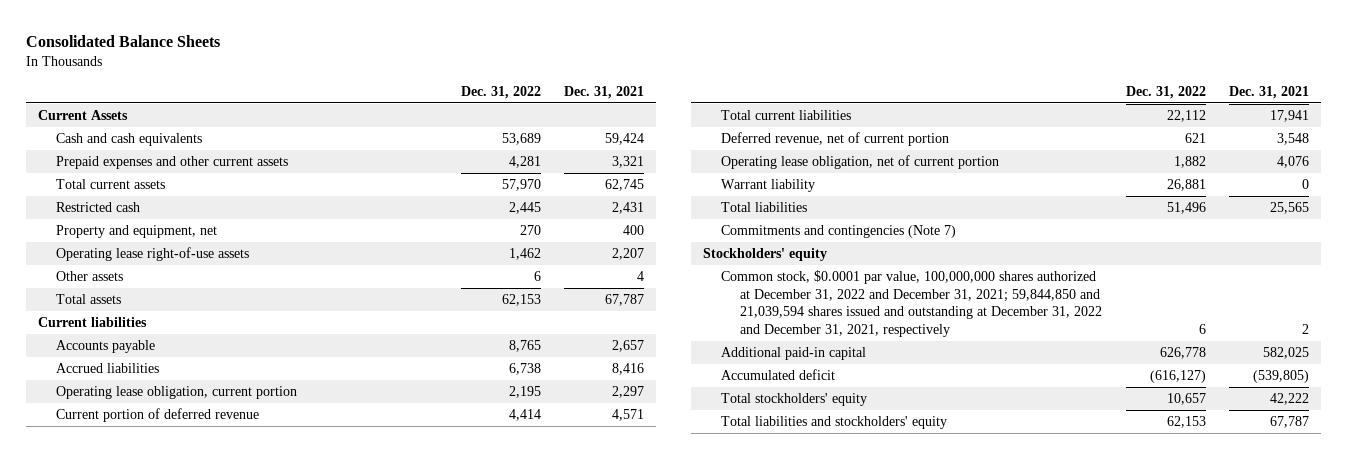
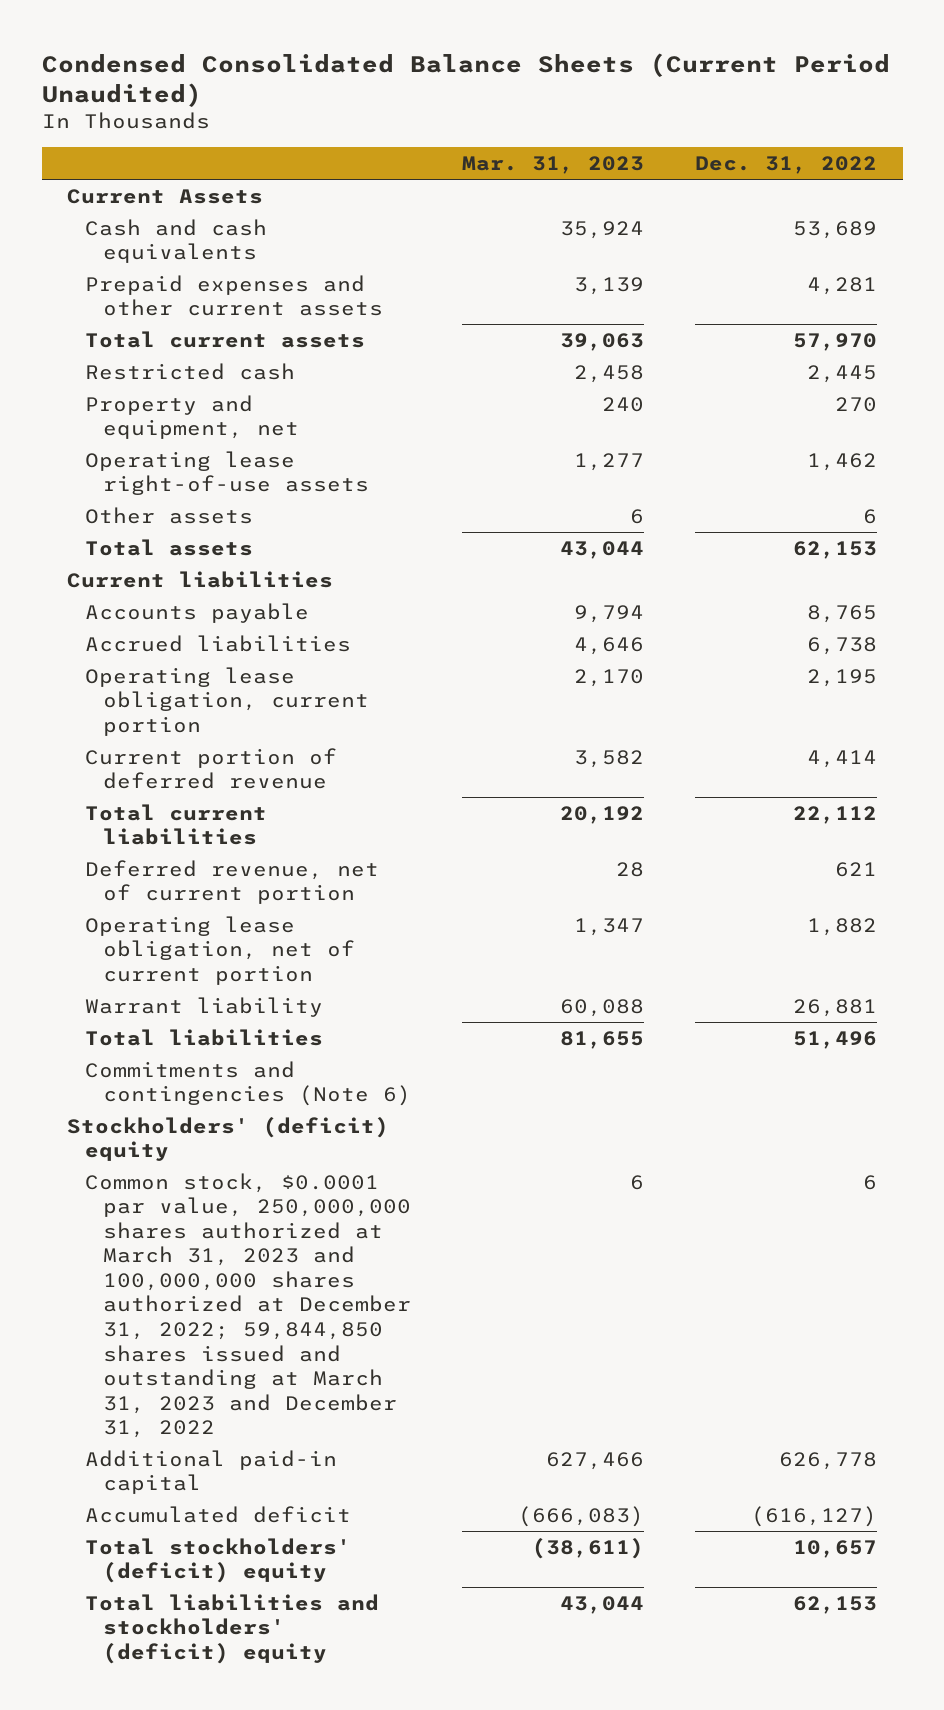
- Consolidated Balance Sheets
+ Condensed Consolidated Balance Sheets (Current Period Unaudited)
- | Dec. 31, 2022 | Dec. 31, 2021
+ | Mar. 31, 2023 | Dec. 31, 2022
- Commitments and contingencies (Note 7)
- Stockholders' equity
- Common stock, $0.0001 par value, 100,000,000 shares authorized at December 31, 2022 and December 31, 2021; 59,844,850 and 21,039,594 shares issued and outstanding at December 31, 2022 and December 31, 2021, respectively | 6 | 2
+ Commitments and contingencies (Note 6)
+ Stockholders' (deficit) equity
+ Common stock, $0.0001 par value, 250,000,000 shares authorized at March 31, 2023 and 100,000,000 shares authorized at December 31, 2022; 59,844,850 shares issued and outstanding at March 31, 2023 and December 31, 2022 | 6 | 6
- Total stockholders' equity | 10,657 | 42,222
- Total liabilities and stockholders' equity | 62,153 | 67,787
+ Total stockholders' (deficit) equity | (38,611) | 10,657
+ Total liabilities and stockholders' (deficit) equity | 43,044 | 62,153

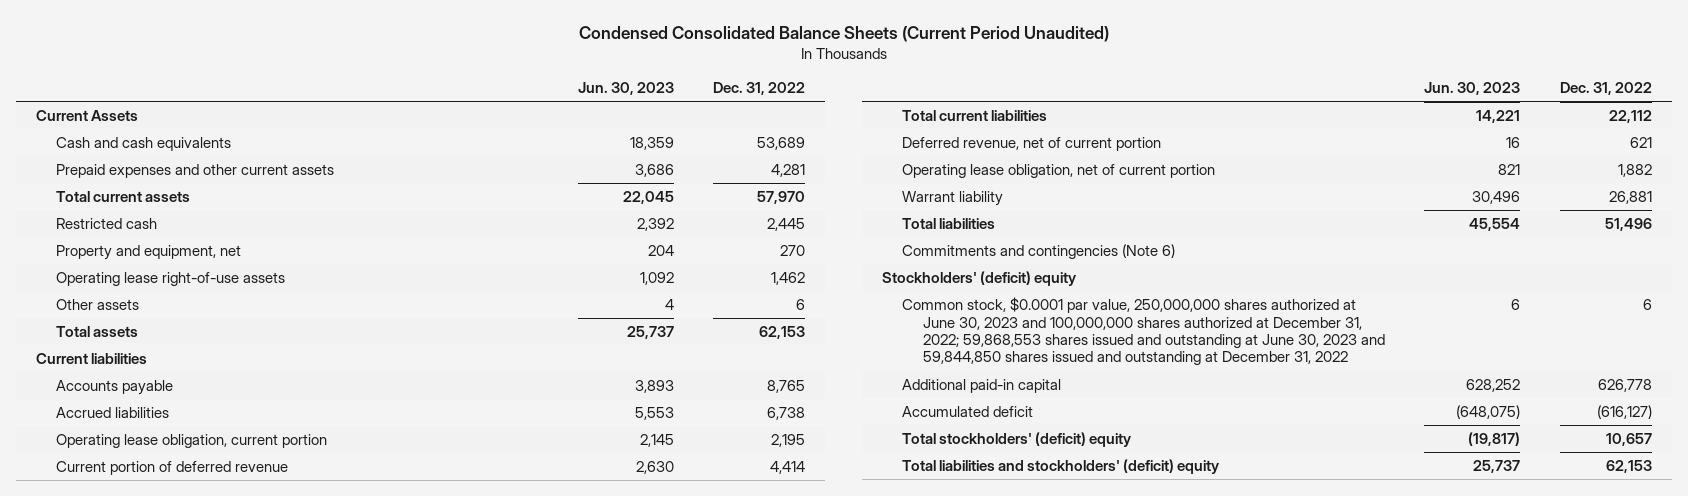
- | Mar. 31, 2023 | Dec. 31, 2022
+ | Jun. 30, 2023 | Dec. 31, 2022
- Common stock, $0.0001 par value, 250,000,000 shares authorized at March 31, 2023 and 100,000,000 shares authorized at December 31, 2022; 59,844,850 shares issued and outstanding at March 31, 2023 and December 31, 2022 | 6 | 6
+ Common stock, $0.0001 par value, 250,000,000 shares authorized at June 30, 2023 and 100,000,000 shares authorized at December 31, 2022; 59,868,553 shares issued and outstanding at June 30, 2023 and 59,844,850 shares issued and outstanding at December 31, 2022 | 6 | 6

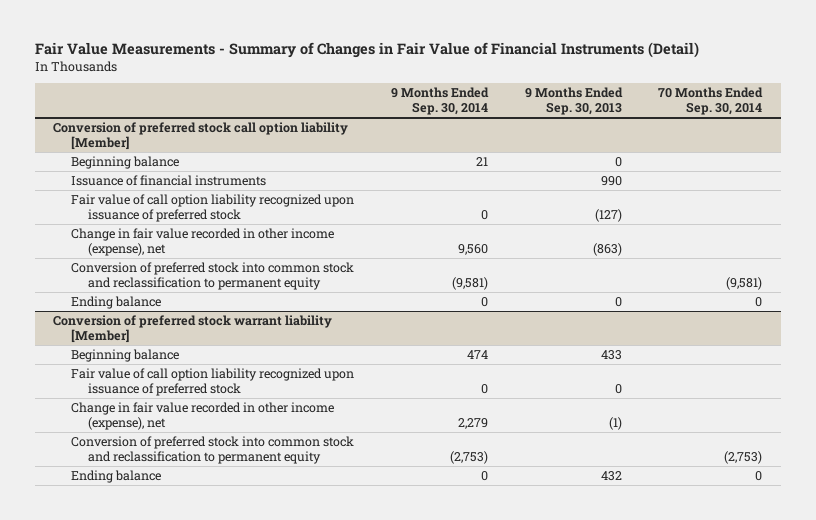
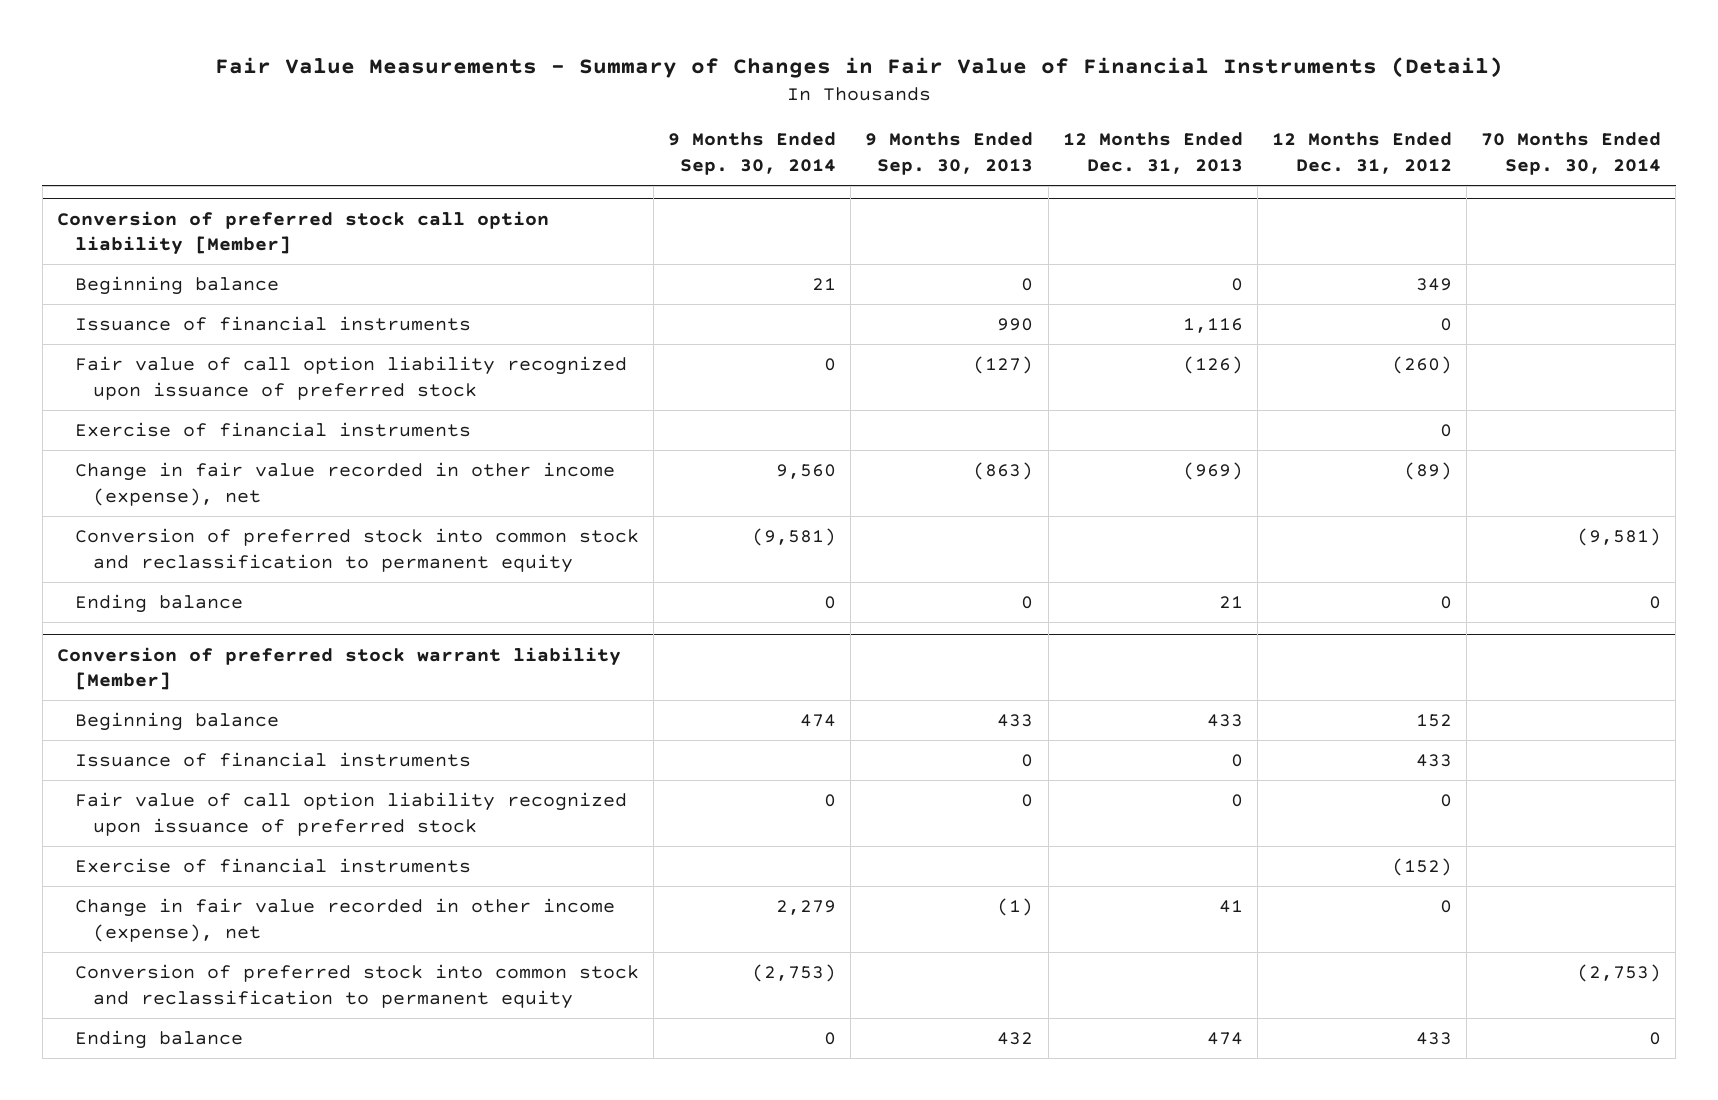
- | 9 Months Ended Sep. 30, 2014 | 9 Months Ended Sep. 30, 2013 | 70 Months Ended Sep. 30, 2014
+ | 9 Months Ended Sep. 30, 2014 | 9 Months Ended Sep. 30, 2013 | 12 Months Ended Dec. 31, 2013 | 12 Months Ended Dec. 31, 2012 | 70 Months Ended Sep. 30, 2014
@ Conversion of preferred stock call option liability [Member]
+ Exercise of financial instruments | | | | 0 |
@ Conversion of preferred stock warrant liability [Member]
+ Issuance of financial instruments | | 0 | 0 | 433 |
+ Exercise of financial instruments | | | | (152) |

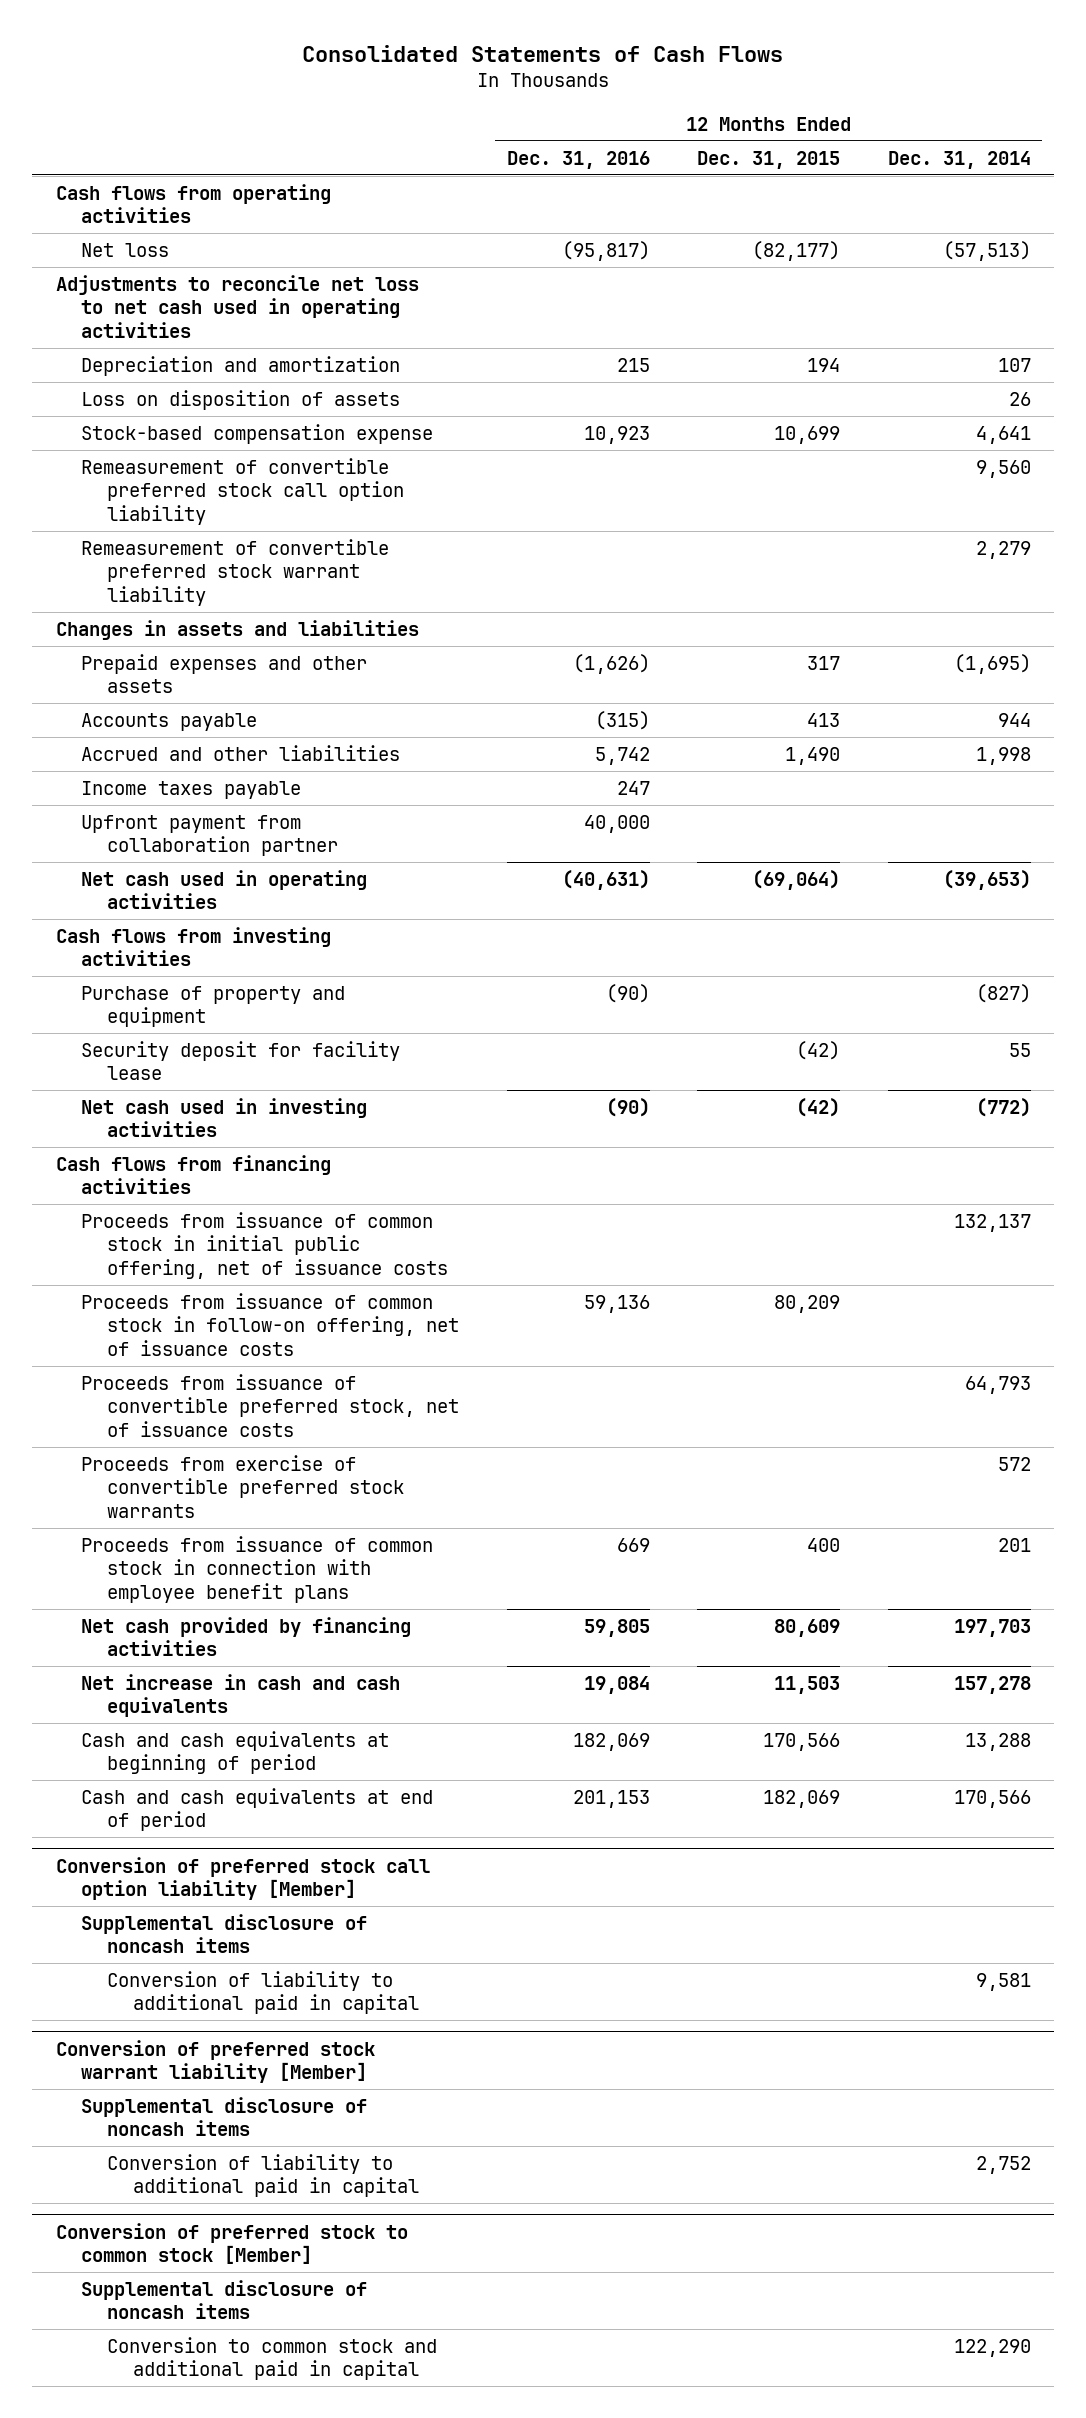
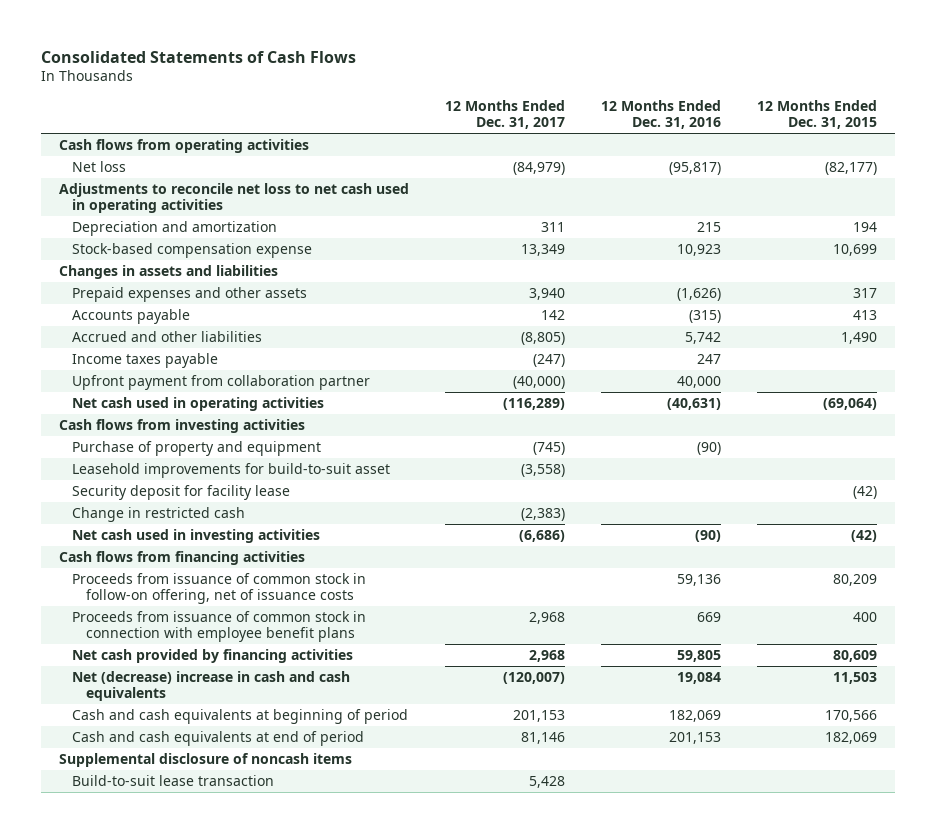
- | 12 Months Ended Dec. 31, 2016 | 12 Months Ended Dec. 31, 2015 | 12 Months Ended Dec. 31, 2014
+ | 12 Months Ended Dec. 31, 2017 | 12 Months Ended Dec. 31, 2016 | 12 Months Ended Dec. 31, 2015
- Loss on disposition of assets | | | 26
- Remeasurement of convertible preferred stock call option liability | | | 9,560
- Remeasurement of convertible preferred stock warrant liability | | | 2,279
+ Leasehold improvements for build-to-suit asset | (3,558) | |
+ Change in restricted cash | (2,383) | |
- Proceeds from issuance of common stock in initial public offering, net of issuance costs | | | 132,137
- Proceeds from issuance of convertible preferred stock, net of issuance costs | | | 64,793
- Proceeds from exercise of convertible preferred stock warrants | | | 572
- Net increase in cash and cash equivalents | 19,084 | 11,503 | 157,278
+ Net (decrease) increase in cash and cash equivalents | (120,007) | 19,084 | 11,503
- Conversion of preferred stock call option liability [Member]
- Conversion of liability to additional paid in capital | | | 9,581
- Conversion of preferred stock warrant liability [Member]
- Supplemental disclosure of noncash items
- Conversion of liability to additional paid in capital | | | 2,752
- Conversion of preferred stock to common stock [Member]
- Supplemental disclosure of noncash items
- Conversion to common stock and additional paid in capital | | | 122,290
+ Build-to-suit lease transaction | 5,428 | |

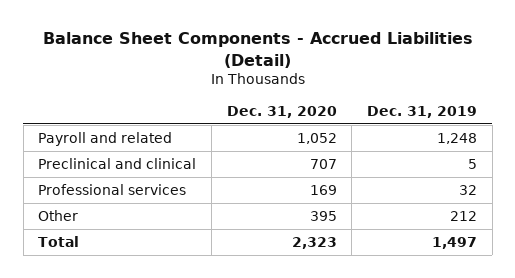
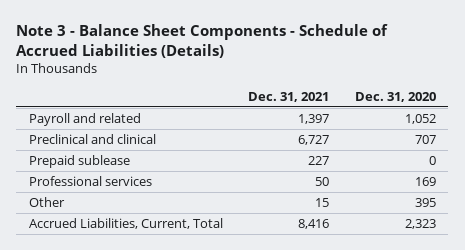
- Balance Sheet Components - Accrued Liabilities (Detail)
+ Note 3 - Balance Sheet Components - Schedule of Accrued Liabilities (Details)
- | Dec. 31, 2020 | Dec. 31, 2019
+ | Dec. 31, 2021 | Dec. 31, 2020
+ Prepaid sublease | 227 | 0
- Total | 2,323 | 1,497
+ Accrued Liabilities, Current, Total | 8,416 | 2,323

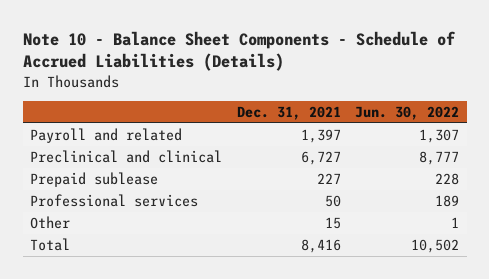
- Note 3 - Balance Sheet Components - Schedule of Accrued Liabilities (Details)
+ Note 10 - Balance Sheet Components - Schedule of Accrued Liabilities (Details)
- | Dec. 31, 2021 | Dec. 31, 2020
+ | Dec. 31, 2021 | Jun. 30, 2022
- Accrued Liabilities, Current, Total | 8,416 | 2,323
+ Total | 8,416 | 10,502

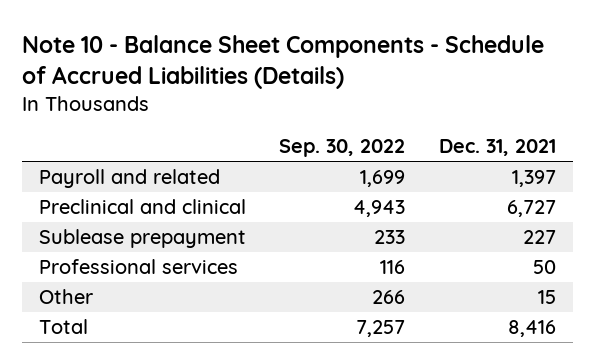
- | Dec. 31, 2021 | Jun. 30, 2022
+ | Sep. 30, 2022 | Dec. 31, 2021
- Prepaid sublease | 227 | 228
+ Sublease prepayment | 233 | 227

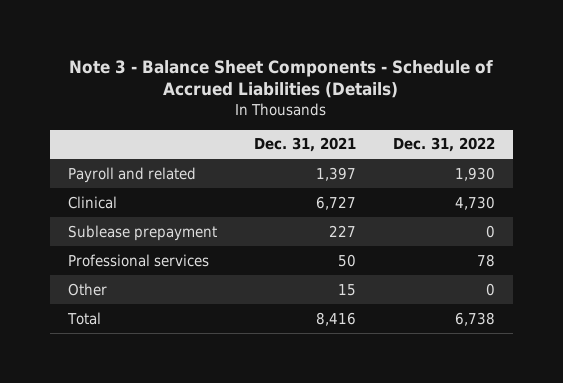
- Note 10 - Balance Sheet Components - Schedule of Accrued Liabilities (Details)
+ Note 3 - Balance Sheet Components - Schedule of Accrued Liabilities (Details)
- | Sep. 30, 2022 | Dec. 31, 2021
+ | Dec. 31, 2021 | Dec. 31, 2022
- Preclinical and clinical | 4,943 | 6,727
+ Clinical | 6,727 | 4,730

